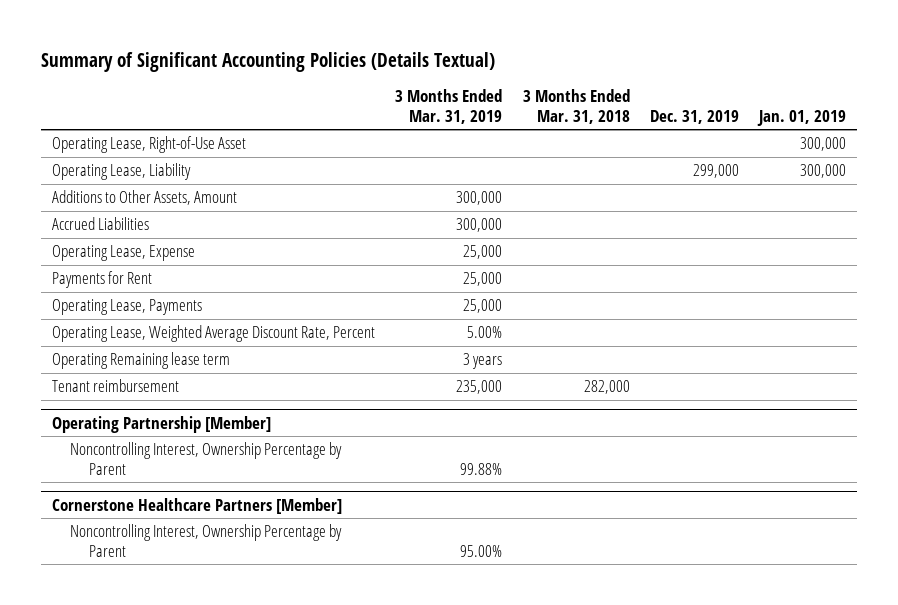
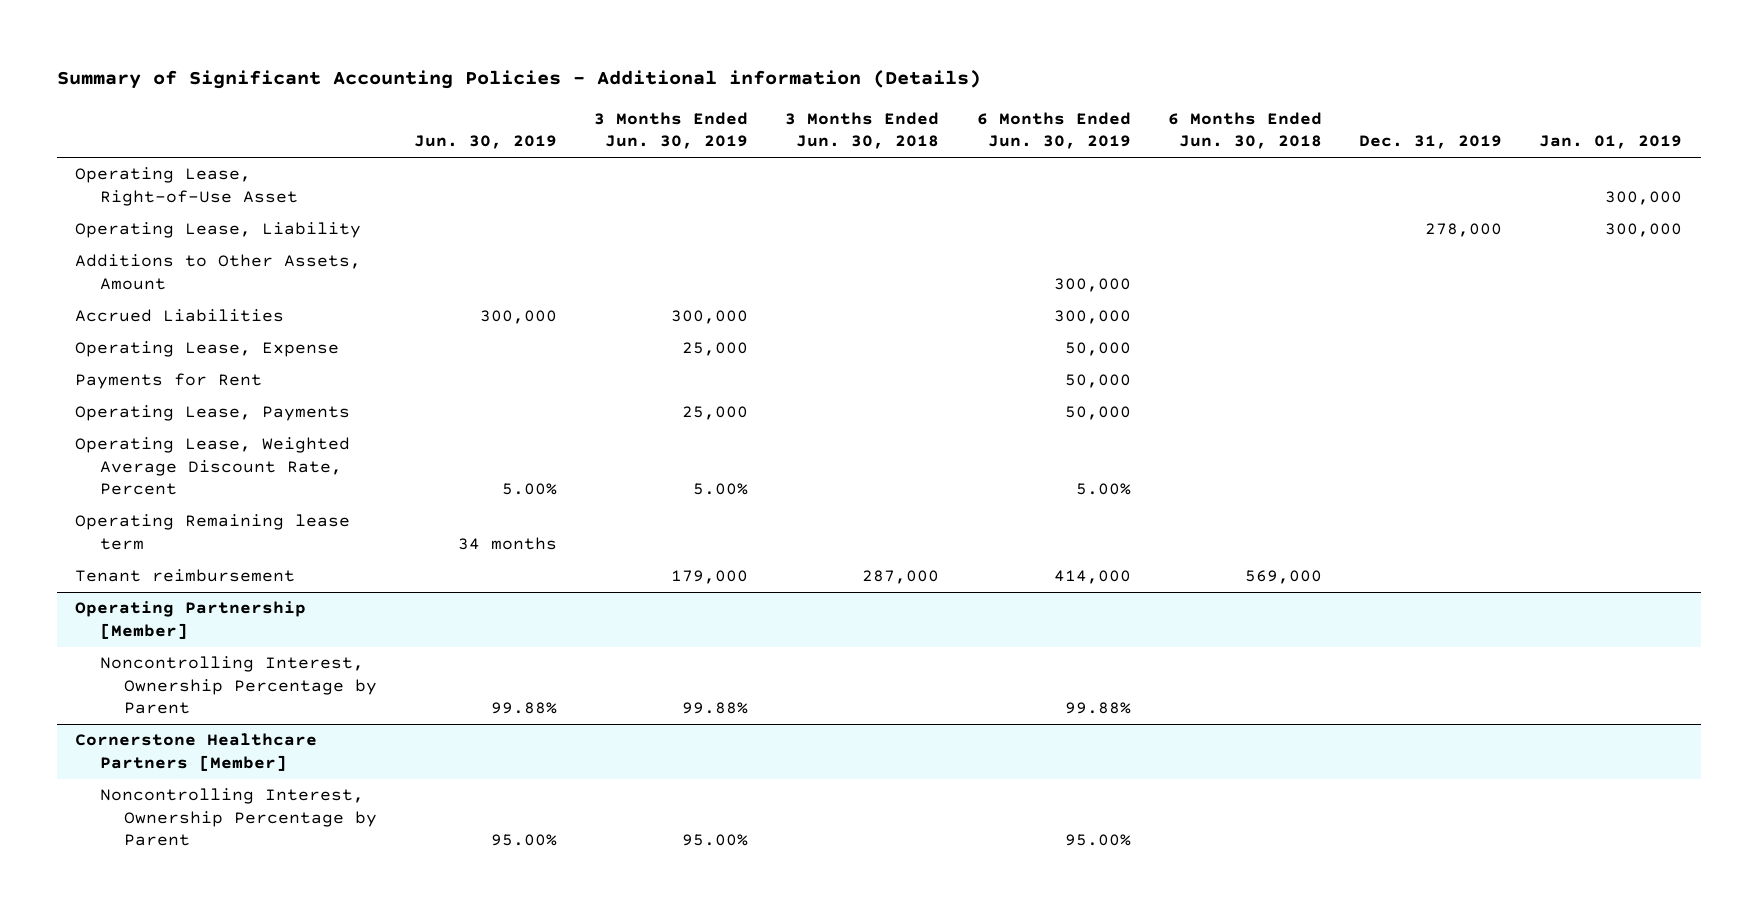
- Summary of Significant Accounting Policies (Details Textual)
+ Summary of Significant Accounting Policies - Additional information (Details)
- | 3 Months Ended Mar. 31, 2019 | 3 Months Ended Mar. 31, 2018 | Dec. 31, 2019 | Jan. 01, 2019
+ | Jun. 30, 2019 | 3 Months Ended Jun. 30, 2019 | 3 Months Ended Jun. 30, 2018 | 6 Months Ended Jun. 30, 2019 | 6 Months Ended Jun. 30, 2018 | Dec. 31, 2019 | Jan. 01, 2019
- Operating Lease, Liability | | | 299,000 | 300,000
+ Operating Lease, Liability | | | | | | 278,000 | 300,000

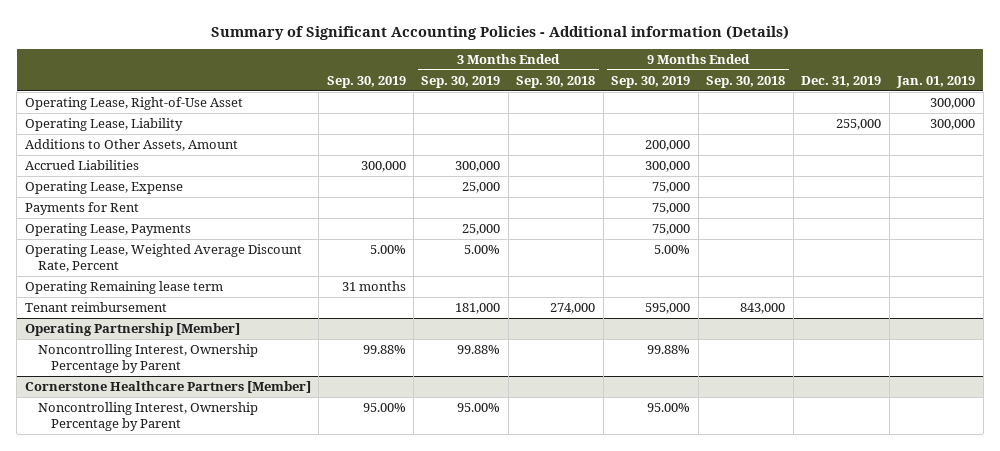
- | Jun. 30, 2019 | 3 Months Ended Jun. 30, 2019 | 3 Months Ended Jun. 30, 2018 | 6 Months Ended Jun. 30, 2019 | 6 Months Ended Jun. 30, 2018 | Dec. 31, 2019 | Jan. 01, 2019
+ | Sep. 30, 2019 | 3 Months Ended Sep. 30, 2019 | 3 Months Ended Sep. 30, 2018 | 9 Months Ended Sep. 30, 2019 | 9 Months Ended Sep. 30, 2018 | Dec. 31, 2019 | Jan. 01, 2019
- Operating Lease, Liability | | | | | | 278,000 | 300,000
+ Operating Lease, Liability | | | | | | 255,000 | 300,000

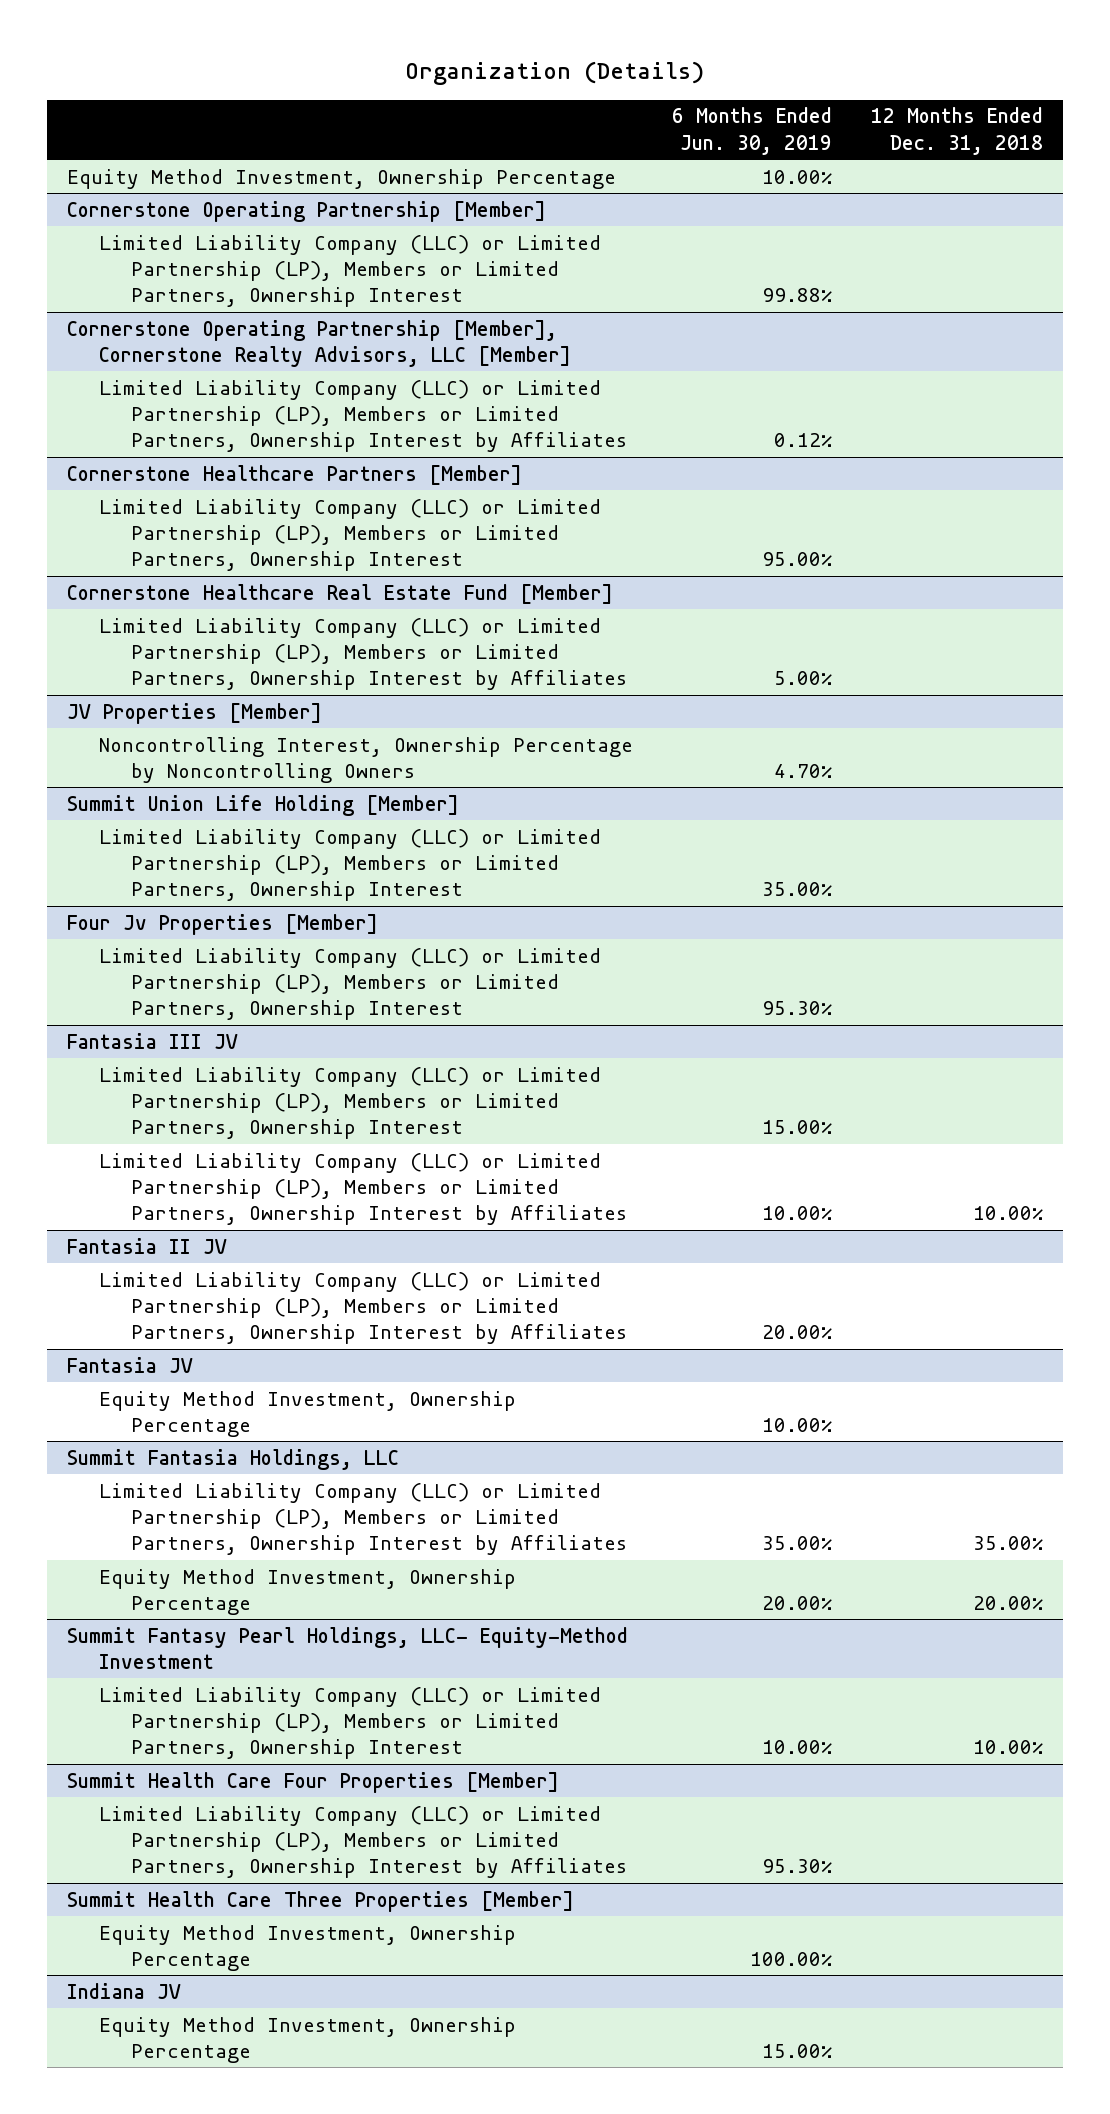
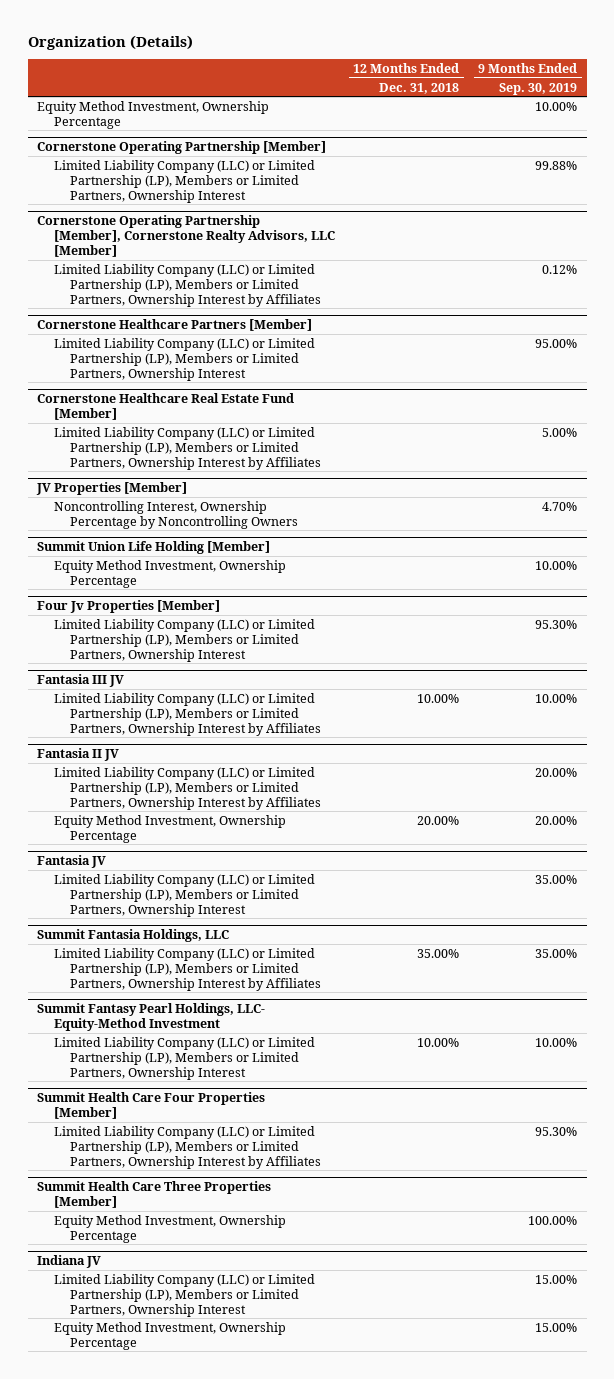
- | 6 Months Ended Jun. 30, 2019 | 12 Months Ended Dec. 31, 2018
+ | 12 Months Ended Dec. 31, 2018 | 9 Months Ended Sep. 30, 2019
@ Summit Union Life Holding [Member]
- Limited Liability Company (LLC) or Limited Partnership (LP), Members or Limited Partners, Ownership Interest | 35.00% |
+ Equity Method Investment, Ownership Percentage | | 10.00%
@ Fantasia III JV
- Limited Liability Company (LLC) or Limited Partnership (LP), Members or Limited Partners, Ownership Interest | 15.00% |
@ Fantasia II JV
+ Equity Method Investment, Ownership Percentage | 20.00% | 20.00%
@ Fantasia JV
- Equity Method Investment, Ownership Percentage | 10.00% |
+ Limited Liability Company (LLC) or Limited Partnership (LP), Members or Limited Partners, Ownership Interest | | 35.00%
@ Summit Fantasia Holdings, LLC
- Equity Method Investment, Ownership Percentage | 20.00% | 20.00%
@ Indiana JV
+ Limited Liability Company (LLC) or Limited Partnership (LP), Members or Limited Partners, Ownership Interest | | 15.00%

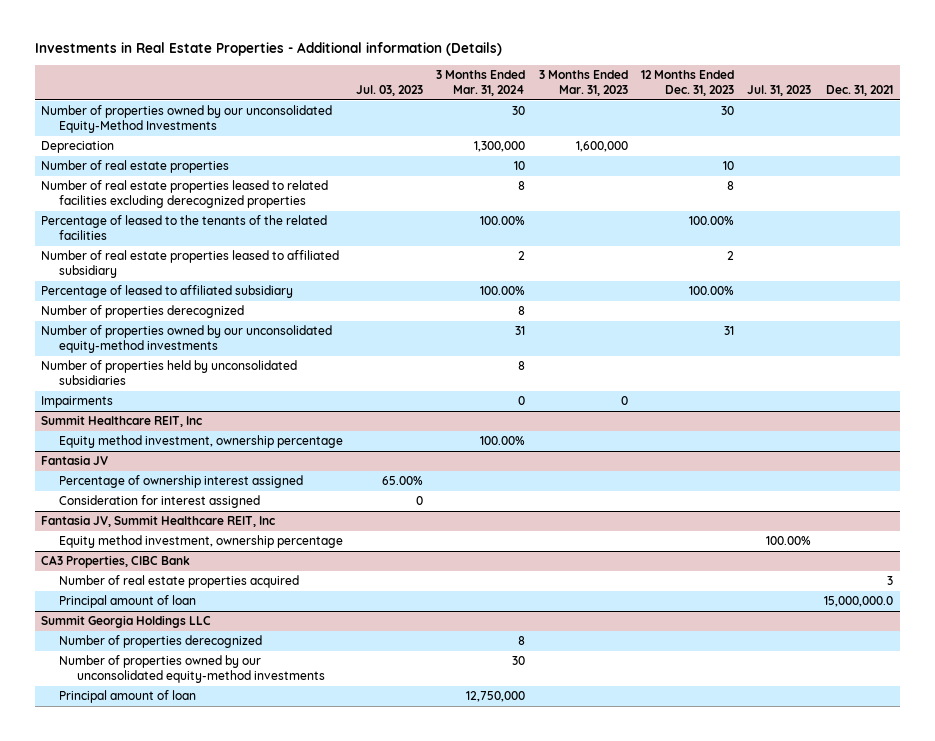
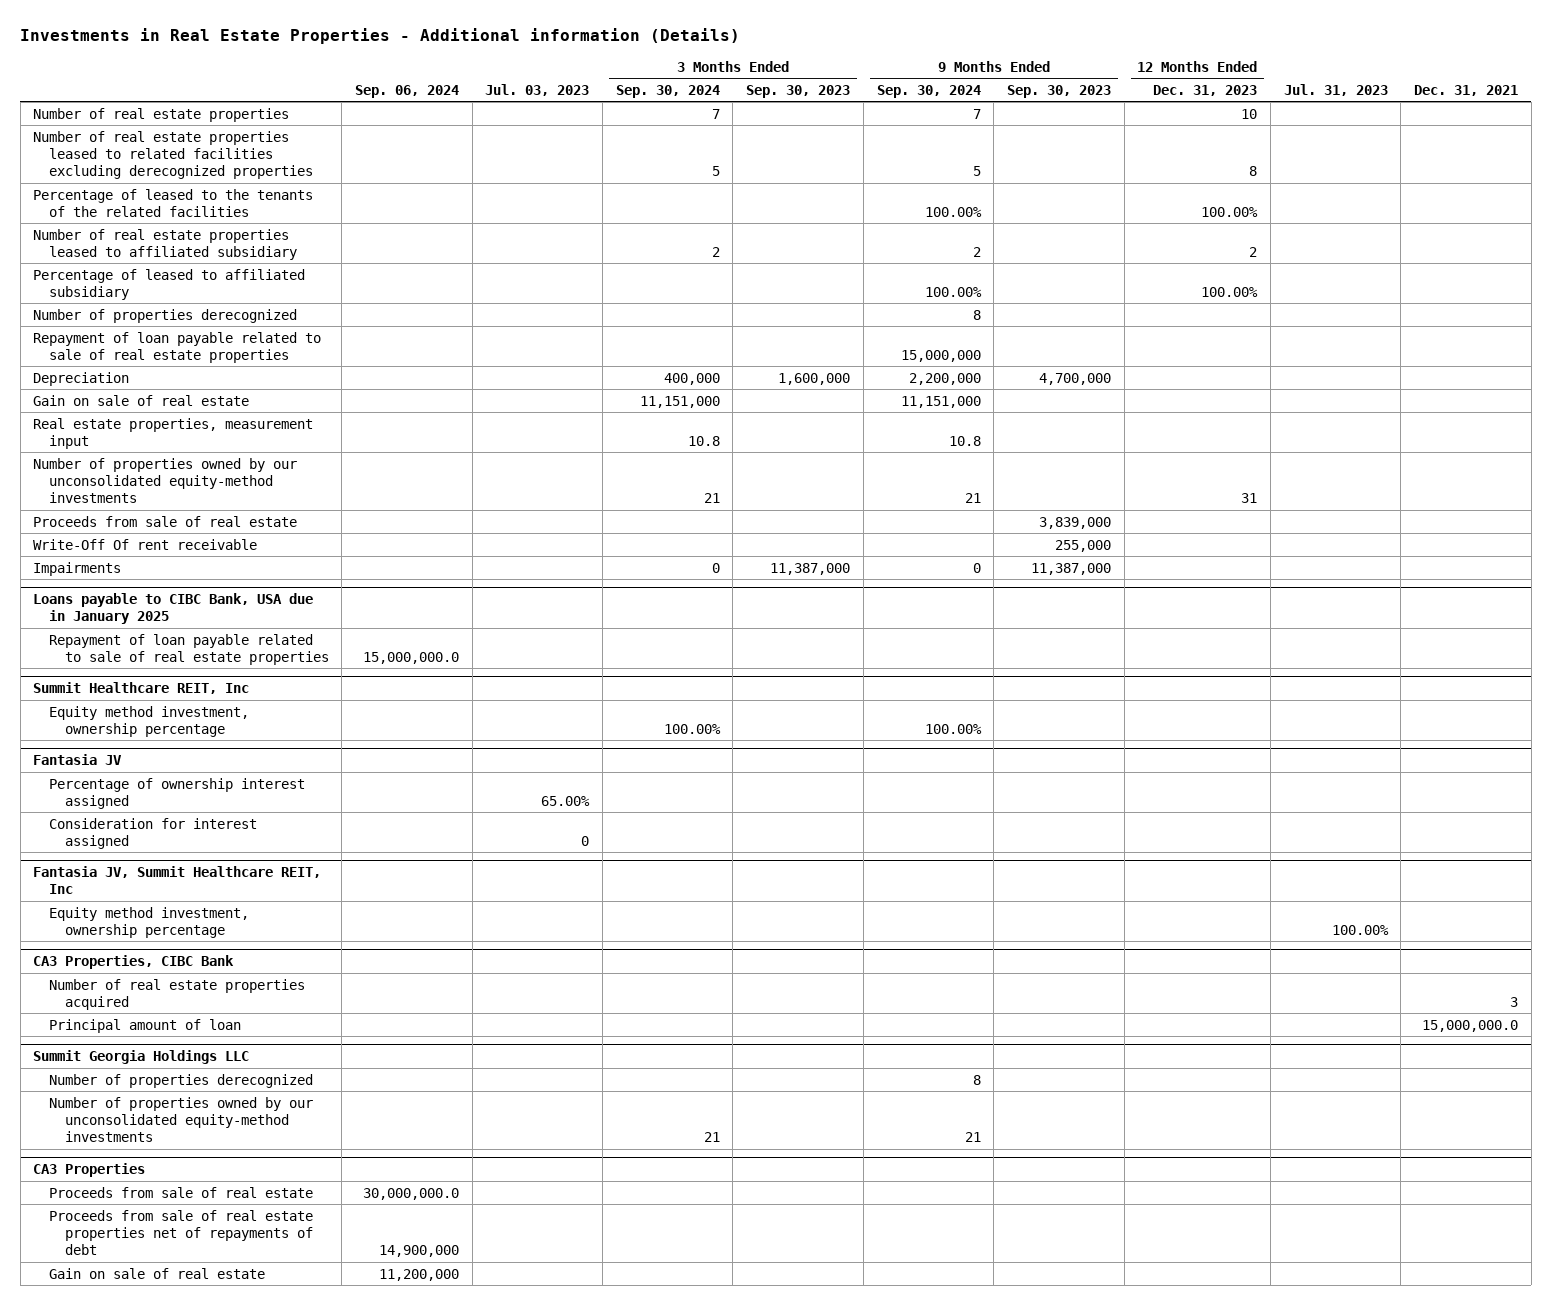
- | Jul. 03, 2023 | 3 Months Ended Mar. 31, 2024 | 3 Months Ended Mar. 31, 2023 | 12 Months Ended Dec. 31, 2023 | Jul. 31, 2023 | Dec. 31, 2021
+ | Sep. 06, 2024 | Jul. 03, 2023 | 3 Months Ended Sep. 30, 2024 | 3 Months Ended Sep. 30, 2023 | 9 Months Ended Sep. 30, 2024 | 9 Months Ended Sep. 30, 2023 | 12 Months Ended Dec. 31, 2023 | Jul. 31, 2023 | Dec. 31, 2021
- Number of properties owned by our unconsolidated Equity-Method Investments | | 30 | | 30 | |
+ Repayment of loan payable related to sale of real estate properties | | | | | 15,000,000 | | | |
moved down: Depreciation | | | 400,000 | 1,600,000 | 2,200,000 | 4,700,000 | | |
+ Gain on sale of real estate | | | 11,151,000 | | 11,151,000 | | | |
+ Real estate properties, measurement input | | | 10.8 | | 10.8 | | | |
- Number of properties held by unconsolidated subsidiaries | | 8 | | | |
+ Proceeds from sale of real estate | | | | | | 3,839,000 | | |
+ Write-Off Of rent receivable | | | | | | 255,000 | | |
+ Loans payable to CIBC Bank, USA due in January 2025
+ Repayment of loan payable related to sale of real estate properties | 15,000,000.0 | | | | | | | |
@ Summit Georgia Holdings LLC
- Principal amount of loan | | 12,750,000 | | | |
+ CA3 Properties
+ Proceeds from sale of real estate | 30,000,000.0 | | | | | | | |
+ Proceeds from sale of real estate properties net of repayments of debt | 14,900,000 | | | | | | | |
+ Gain on sale of real estate | 11,200,000 | | | | | | | |

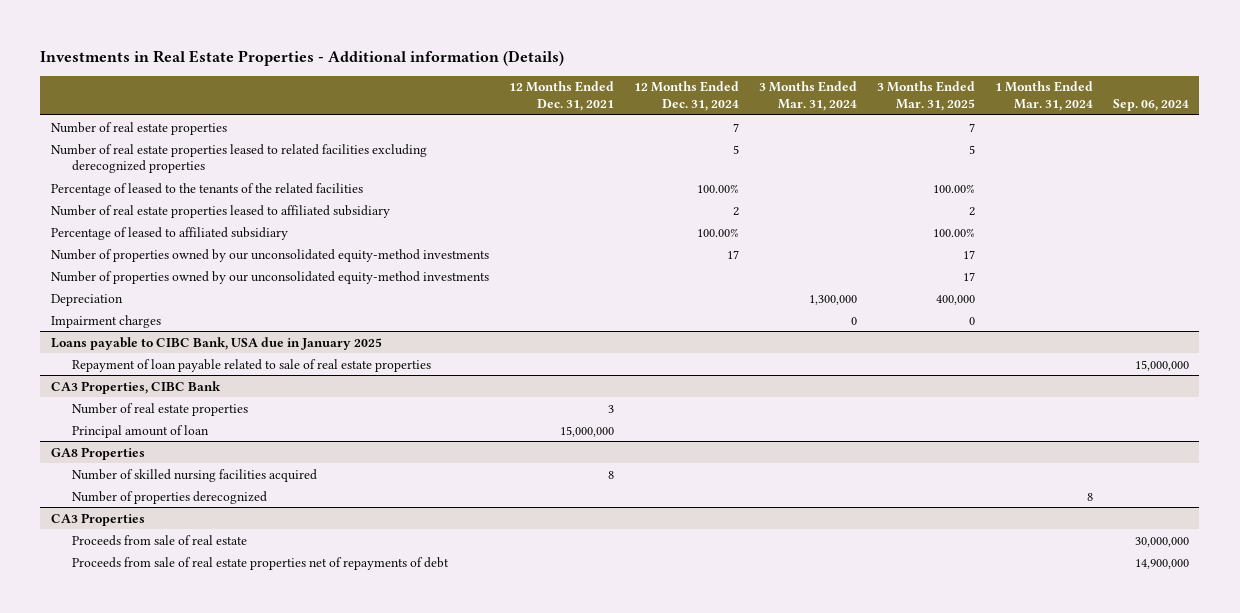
- | Sep. 06, 2024 | Jul. 03, 2023 | 3 Months Ended Sep. 30, 2024 | 3 Months Ended Sep. 30, 2023 | 9 Months Ended Sep. 30, 2024 | 9 Months Ended Sep. 30, 2023 | 12 Months Ended Dec. 31, 2023 | Jul. 31, 2023 | Dec. 31, 2021
+ | 12 Months Ended Dec. 31, 2021 | 12 Months Ended Dec. 31, 2024 | 3 Months Ended Mar. 31, 2024 | 3 Months Ended Mar. 31, 2025 | 1 Months Ended Mar. 31, 2024 | Sep. 06, 2024
- Number of properties derecognized | | | | | 8 | | | |
- Repayment of loan payable related to sale of real estate properties | | | | | 15,000,000 | | | |
- Gain on sale of real estate | | | 11,151,000 | | 11,151,000 | | | |
- Real estate properties, measurement input | | | 10.8 | | 10.8 | | | |
- Proceeds from sale of real estate | | | | | | 3,839,000 | | |
- Write-Off Of rent receivable | | | | | | 255,000 | | |
- Impairments | | | 0 | 11,387,000 | 0 | 11,387,000 | | |
+ Number of properties owned by our unconsolidated equity-method investments | | | | 17 | |
moved down: Depreciation | | | 1,300,000 | 400,000 | |
+ Impairment charges | | | 0 | 0 | |
@ Loans payable to CIBC Bank, USA due in January 2025
- Repayment of loan payable related to sale of real estate properties | 15,000,000.0 | | | | | | | |
- Summit Healthcare REIT, Inc
- Equity method investment, ownership percentage | | | 100.00% | | 100.00% | | | |
- Fantasia JV
- Percentage of ownership interest assigned | | 65.00% | | | | | | |
- Consideration for interest assigned | | 0 | | | | | | |
- Fantasia JV, Summit Healthcare REIT, Inc
- Equity method investment, ownership percentage | | | | | | | | 100.00% |
@ Loans payable to CIBC Bank, USA due in January 2025
+ Repayment of loan payable related to sale of real estate properties | | | | | | 15,000,000
@ CA3 Properties, CIBC Bank
- Number of real estate properties acquired | | | | | | | | | 3
+ Number of real estate properties | 3 | | | | |
- Summit Georgia Holdings LLC
- Number of properties derecognized | | | | | 8 | | | |
- Number of properties owned by our unconsolidated equity-method investments | | | 21 | | 21 | | | |
+ GA8 Properties
+ Number of skilled nursing facilities acquired | 8 | | | | |
+ Number of properties derecognized | | | | | 8 |
@ CA3 Properties
- Proceeds from sale of real estate | 30,000,000.0 | | | | | | | |
+ Proceeds from sale of real estate | | | | | | 30,000,000
- Gain on sale of real estate | 11,200,000 | | | | | | | |

